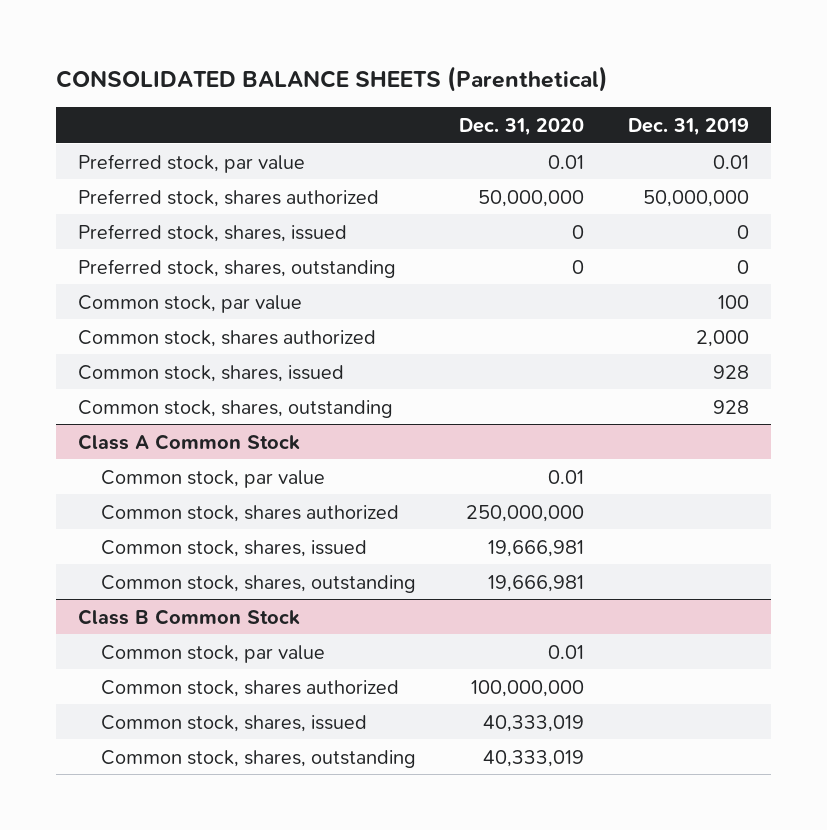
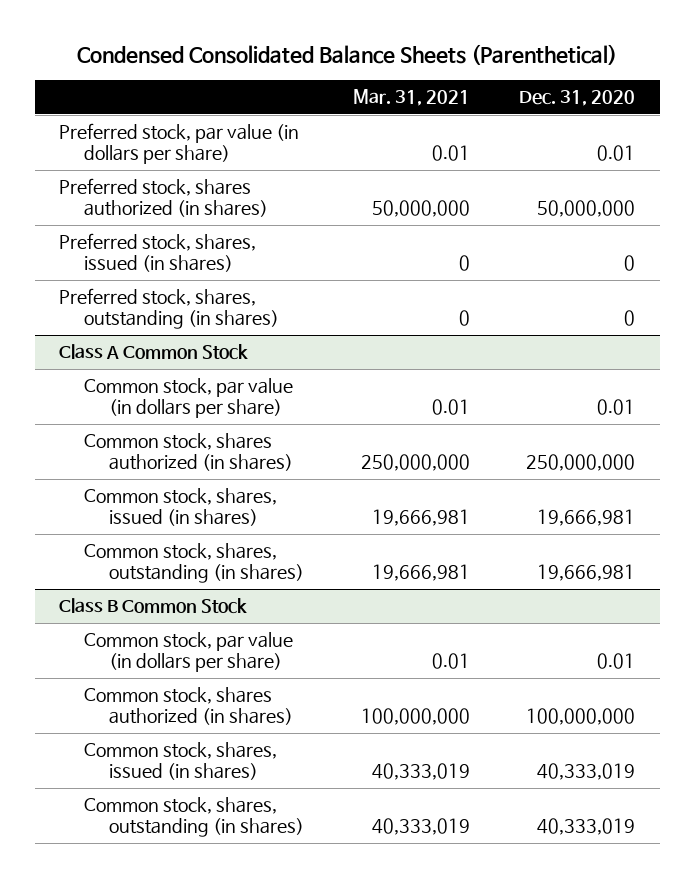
- CONSOLIDATED BALANCE SHEETS (Parenthetical)
+ Condensed Consolidated Balance Sheets (Parenthetical)
- | Dec. 31, 2020 | Dec. 31, 2019
+ | Mar. 31, 2021 | Dec. 31, 2020
- Preferred stock, par value | 0.01 | 0.01
- Preferred stock, shares authorized | 50,000,000 | 50,000,000
- Preferred stock, shares, issued | 0 | 0
- Preferred stock, shares, outstanding | 0 | 0
- Common stock, par value | | 100
- Common stock, shares authorized | | 2,000
- Common stock, shares, issued | | 928
- Common stock, shares, outstanding | | 928
+ Preferred stock, par value (in dollars per share) | 0.01 | 0.01
+ Preferred stock, shares authorized (in shares) | 50,000,000 | 50,000,000
+ Preferred stock, shares, issued (in shares) | 0 | 0
+ Preferred stock, shares, outstanding (in shares) | 0 | 0
@ Class A Common Stock
- Common stock, par value | 0.01 |
- Common stock, shares authorized | 250,000,000 |
- Common stock, shares, issued | 19,666,981 |
- Common stock, shares, outstanding | 19,666,981 |
+ Common stock, par value (in dollars per share) | 0.01 | 0.01
+ Common stock, shares authorized (in shares) | 250,000,000 | 250,000,000
+ Common stock, shares, issued (in shares) | 19,666,981 | 19,666,981
+ Common stock, shares, outstanding (in shares) | 19,666,981 | 19,666,981
@ Class B Common Stock
- Common stock, par value | 0.01 |
- Common stock, shares authorized | 100,000,000 |
- Common stock, shares, issued | 40,333,019 |
- Common stock, shares, outstanding | 40,333,019 |
+ Common stock, par value (in dollars per share) | 0.01 | 0.01
+ Common stock, shares authorized (in shares) | 100,000,000 | 100,000,000
+ Common stock, shares, issued (in shares) | 40,333,019 | 40,333,019
+ Common stock, shares, outstanding (in shares) | 40,333,019 | 40,333,019

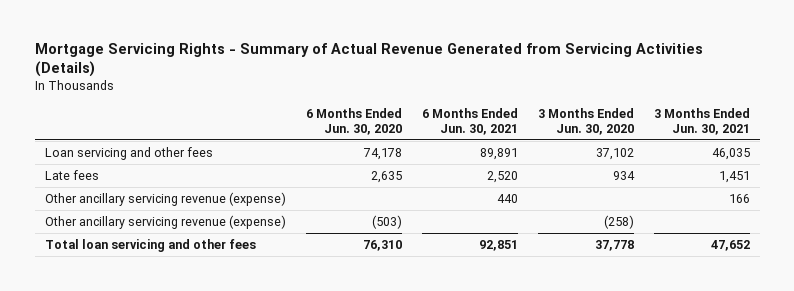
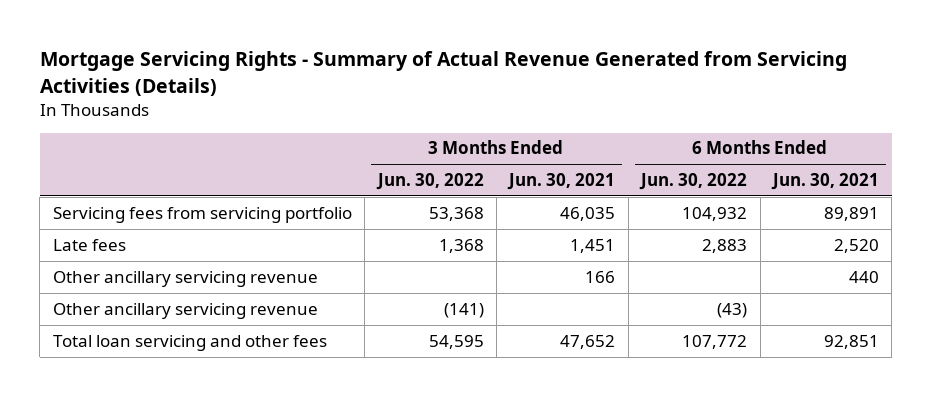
- | 6 Months Ended Jun. 30, 2020 | 6 Months Ended Jun. 30, 2021 | 3 Months Ended Jun. 30, 2020 | 3 Months Ended Jun. 30, 2021
+ | 3 Months Ended Jun. 30, 2022 | 3 Months Ended Jun. 30, 2021 | 6 Months Ended Jun. 30, 2022 | 6 Months Ended Jun. 30, 2021
- Loan servicing and other fees | 74,178 | 89,891 | 37,102 | 46,035
+ Servicing fees from servicing portfolio | 53,368 | 46,035 | 104,932 | 89,891
- Other ancillary servicing revenue (expense) | | 440 | | 166
- Other ancillary servicing revenue (expense) | (503) | | (258) |
+ Other ancillary servicing revenue | | 166 | | 440
+ Other ancillary servicing revenue | (141) | | (43) |

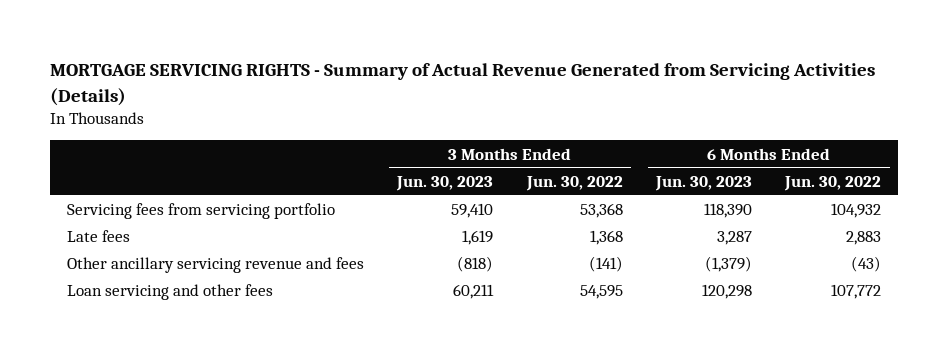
- Mortgage Servicing Rights - Summary of Actual Revenue Generated from Servicing Activities (Details)
+ MORTGAGE SERVICING RIGHTS - Summary of Actual Revenue Generated from Servicing Activities (Details)
- | 3 Months Ended Jun. 30, 2022 | 3 Months Ended Jun. 30, 2021 | 6 Months Ended Jun. 30, 2022 | 6 Months Ended Jun. 30, 2021
+ | 3 Months Ended Jun. 30, 2023 | 3 Months Ended Jun. 30, 2022 | 6 Months Ended Jun. 30, 2023 | 6 Months Ended Jun. 30, 2022
- Other ancillary servicing revenue | | 166 | | 440
- Other ancillary servicing revenue | (141) | | (43) |
- Total loan servicing and other fees | 54,595 | 47,652 | 107,772 | 92,851
+ Other ancillary servicing revenue and fees | (818) | (141) | (1,379) | (43)
+ Loan servicing and other fees | 60,211 | 54,595 | 120,298 | 107,772

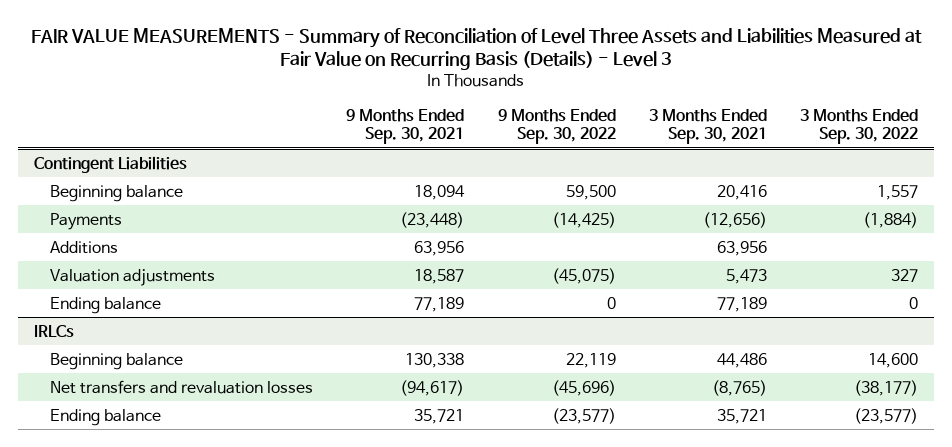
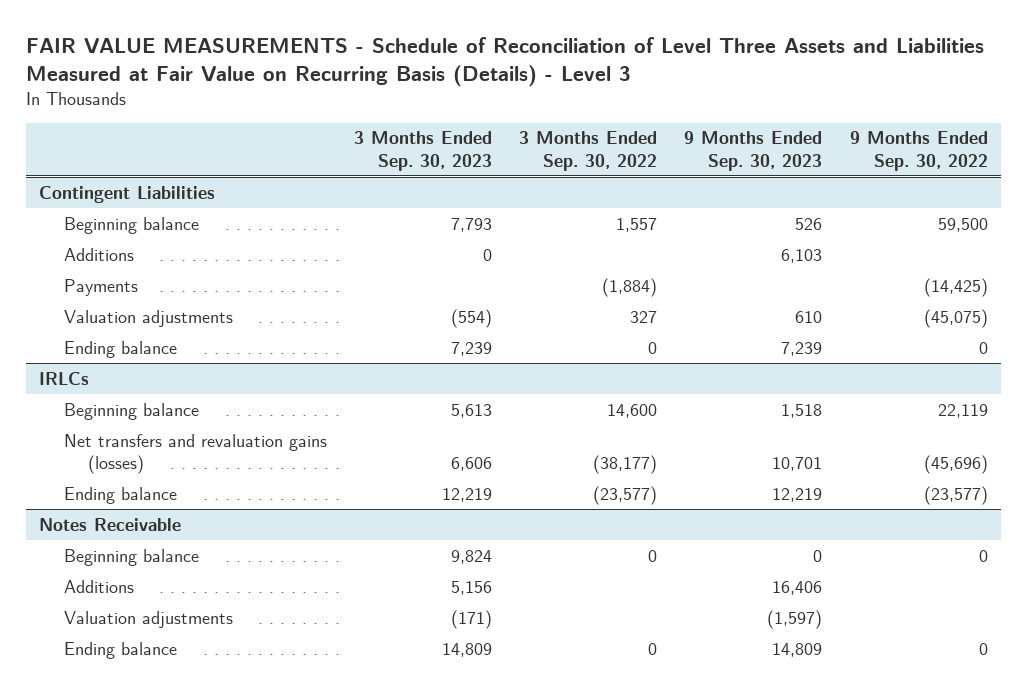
- FAIR VALUE MEASUREMENTS - Summary of Reconciliation of Level Three Assets and Liabilities Measured at Fair Value on Recurring Basis (Details) - Level 3
+ FAIR VALUE MEASUREMENTS - Schedule of Reconciliation of Level Three Assets and Liabilities Measured at Fair Value on Recurring Basis (Details) - Level 3
- | 9 Months Ended Sep. 30, 2021 | 9 Months Ended Sep. 30, 2022 | 3 Months Ended Sep. 30, 2021 | 3 Months Ended Sep. 30, 2022
+ | 3 Months Ended Sep. 30, 2023 | 3 Months Ended Sep. 30, 2022 | 9 Months Ended Sep. 30, 2023 | 9 Months Ended Sep. 30, 2022
@ Contingent Liabilities
moved down: Payments | | (1,884) | | (14,425)
@ IRLCs
- Net transfers and revaluation losses | (94,617) | (45,696) | (8,765) | (38,177)
+ Net transfers and revaluation gains (losses) | 6,606 | (38,177) | 10,701 | (45,696)
+ Notes Receivable
+ Beginning balance | 9,824 | 0 | 0 | 0
+ Additions | 5,156 | | 16,406 |
+ Valuation adjustments | (171) | | (1,597) |
+ Ending balance | 14,809 | 0 | 14,809 | 0

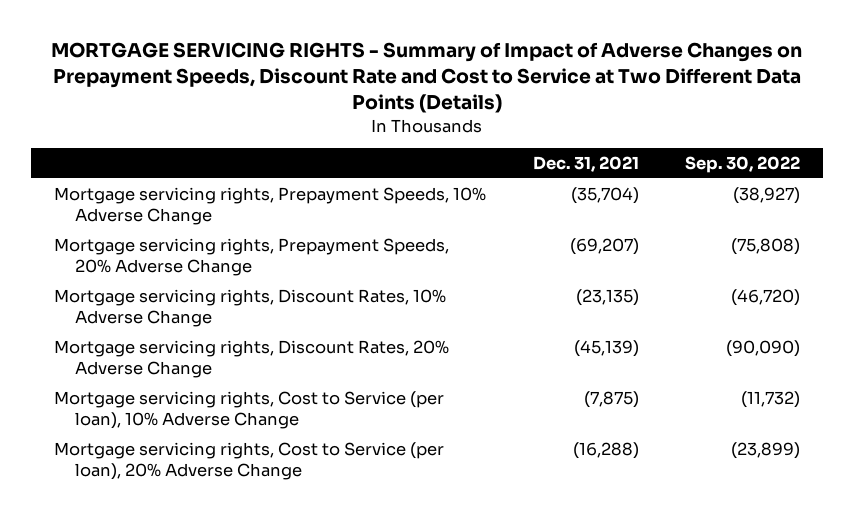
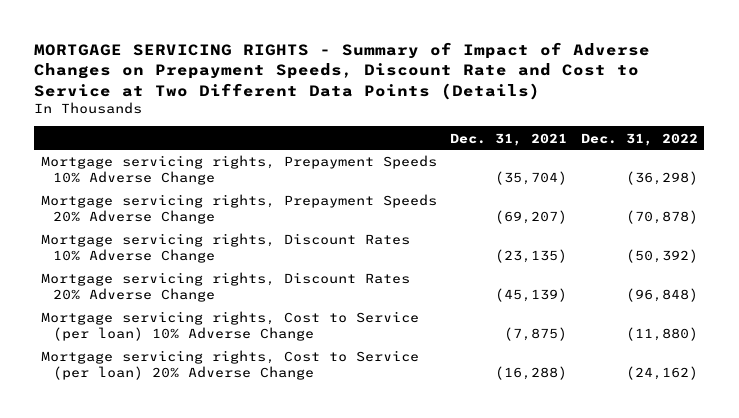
- | Dec. 31, 2021 | Sep. 30, 2022
+ | Dec. 31, 2021 | Dec. 31, 2022
- Mortgage servicing rights, Prepayment Speeds, 10% Adverse Change | (35,704) | (38,927)
- Mortgage servicing rights, Prepayment Speeds, 20% Adverse Change | (69,207) | (75,808)
- Mortgage servicing rights, Discount Rates, 10% Adverse Change | (23,135) | (46,720)
- Mortgage servicing rights, Discount Rates, 20% Adverse Change | (45,139) | (90,090)
- Mortgage servicing rights, Cost to Service (per loan), 10% Adverse Change | (7,875) | (11,732)
- Mortgage servicing rights, Cost to Service (per loan), 20% Adverse Change | (16,288) | (23,899)
+ Mortgage servicing rights, Prepayment Speeds 10% Adverse Change | (35,704) | (36,298)
+ Mortgage servicing rights, Prepayment Speeds 20% Adverse Change | (69,207) | (70,878)
+ Mortgage servicing rights, Discount Rates 10% Adverse Change | (23,135) | (50,392)
+ Mortgage servicing rights, Discount Rates 20% Adverse Change | (45,139) | (96,848)
+ Mortgage servicing rights, Cost to Service (per loan) 10% Adverse Change | (7,875) | (11,880)
+ Mortgage servicing rights, Cost to Service (per loan) 20% Adverse Change | (16,288) | (24,162)

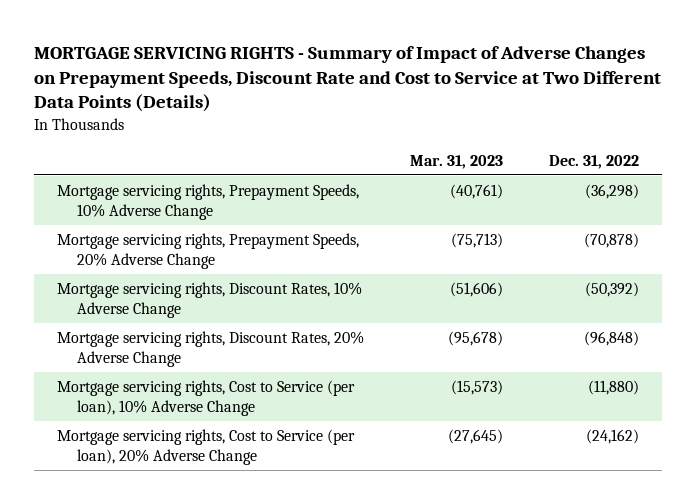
- | Dec. 31, 2021 | Dec. 31, 2022
+ | Mar. 31, 2023 | Dec. 31, 2022
- Mortgage servicing rights, Prepayment Speeds 10% Adverse Change | (35,704) | (36,298)
- Mortgage servicing rights, Prepayment Speeds 20% Adverse Change | (69,207) | (70,878)
- Mortgage servicing rights, Discount Rates 10% Adverse Change | (23,135) | (50,392)
- Mortgage servicing rights, Discount Rates 20% Adverse Change | (45,139) | (96,848)
- Mortgage servicing rights, Cost to Service (per loan) 10% Adverse Change | (7,875) | (11,880)
- Mortgage servicing rights, Cost to Service (per loan) 20% Adverse Change | (16,288) | (24,162)
+ Mortgage servicing rights, Prepayment Speeds, 10% Adverse Change | (40,761) | (36,298)
+ Mortgage servicing rights, Prepayment Speeds, 20% Adverse Change | (75,713) | (70,878)
+ Mortgage servicing rights, Discount Rates, 10% Adverse Change | (51,606) | (50,392)
+ Mortgage servicing rights, Discount Rates, 20% Adverse Change | (95,678) | (96,848)
+ Mortgage servicing rights, Cost to Service (per loan), 10% Adverse Change | (15,573) | (11,880)
+ Mortgage servicing rights, Cost to Service (per loan), 20% Adverse Change | (27,645) | (24,162)

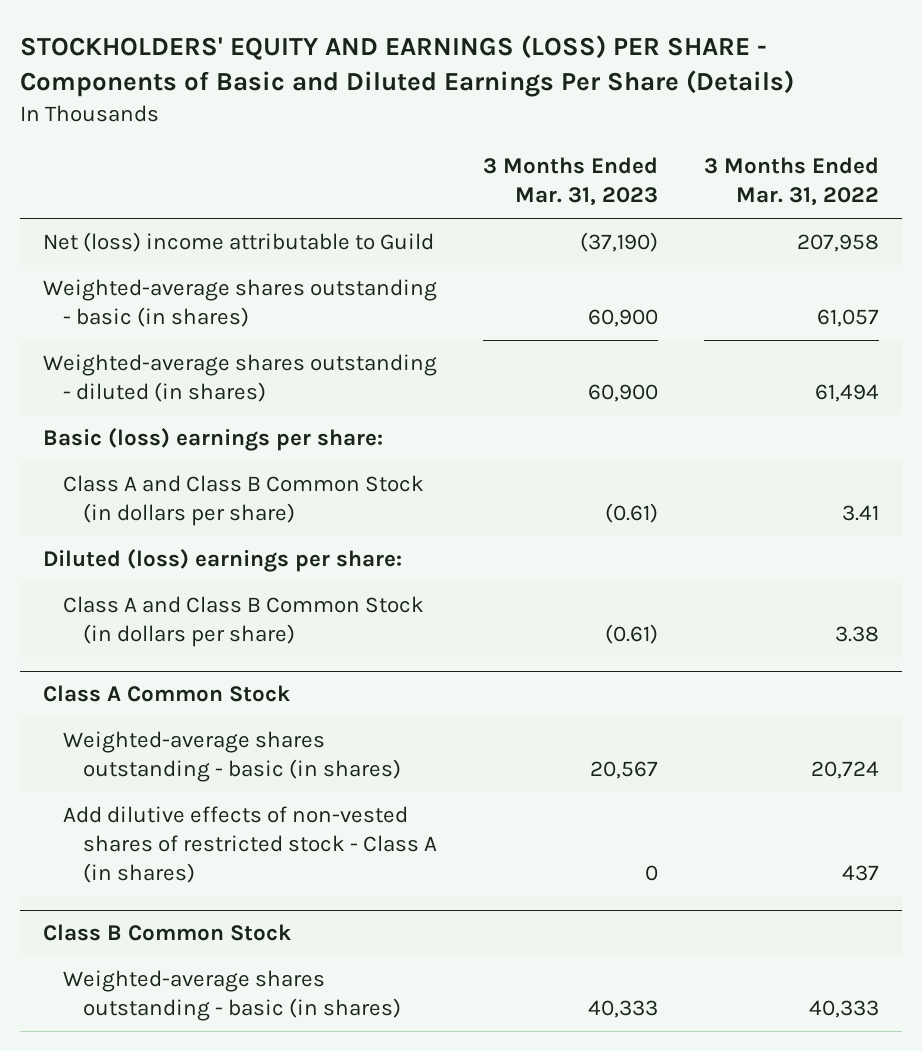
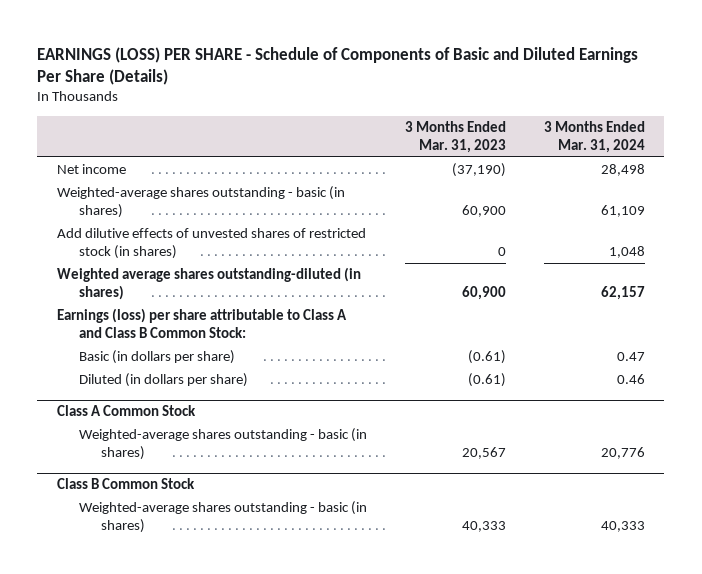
- STOCKHOLDERS' EQUITY AND EARNINGS (LOSS) PER SHARE - Components of Basic and Diluted Earnings Per Share (Details)
+ EARNINGS (LOSS) PER SHARE - Schedule of Components of Basic and Diluted Earnings Per Share (Details)
- | 3 Months Ended Mar. 31, 2023 | 3 Months Ended Mar. 31, 2022
+ | 3 Months Ended Mar. 31, 2023 | 3 Months Ended Mar. 31, 2024
- Net (loss) income attributable to Guild | (37,190) | 207,958
+ Net income | (37,190) | 28,498
- Weighted-average shares outstanding - diluted (in shares) | 60,900 | 61,494
- Basic (loss) earnings per share:
- Class A and Class B Common Stock (in dollars per share) | (0.61) | 3.41
- Diluted (loss) earnings per share:
- Class A and Class B Common Stock (in dollars per share) | (0.61) | 3.38
+ Add dilutive effects of unvested shares of restricted stock (in shares) | 0 | 1,048
+ Weighted average shares outstanding-diluted (in shares) | 60,900 | 62,157
+ Earnings (loss) per share attributable to Class A and Class B Common Stock:
+ Basic (in dollars per share) | (0.61) | 0.47
+ Diluted (in dollars per share) | (0.61) | 0.46
@ Class A Common Stock
- Add dilutive effects of non-vested shares of restricted stock - Class A (in shares) | 0 | 437

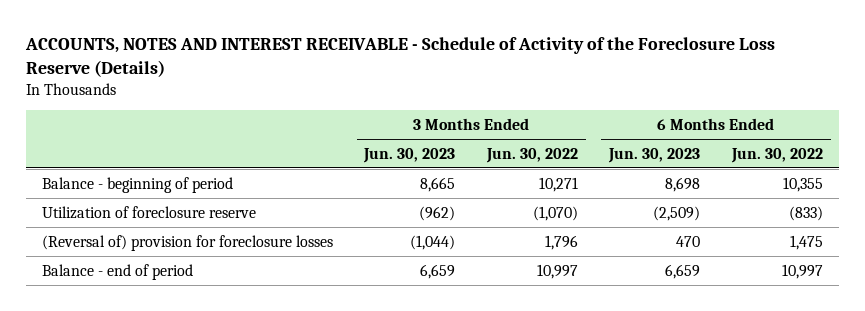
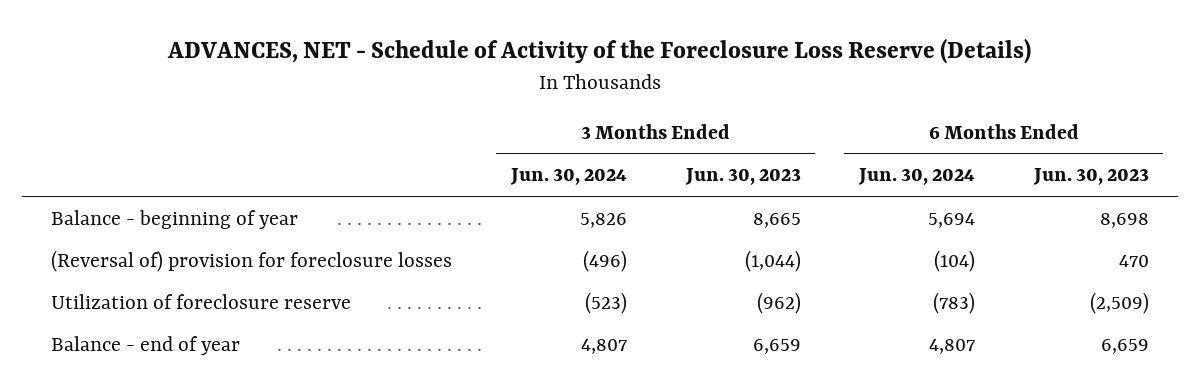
- ACCOUNTS, NOTES AND INTEREST RECEIVABLE - Schedule of Activity of the Foreclosure Loss Reserve (Details)
+ ADVANCES, NET - Schedule of Activity of the Foreclosure Loss Reserve (Details)
- | 3 Months Ended Jun. 30, 2023 | 3 Months Ended Jun. 30, 2022 | 6 Months Ended Jun. 30, 2023 | 6 Months Ended Jun. 30, 2022
+ | 3 Months Ended Jun. 30, 2024 | 3 Months Ended Jun. 30, 2023 | 6 Months Ended Jun. 30, 2024 | 6 Months Ended Jun. 30, 2023
- Balance - beginning of period | 8,665 | 10,271 | 8,698 | 10,355
+ Balance - beginning of year | 5,826 | 8,665 | 5,694 | 8,698
- Balance - end of period | 6,659 | 10,997 | 6,659 | 10,997
moved down: Utilization of foreclosure reserve | (523) | (962) | (783) | (2,509)
+ Balance - end of year | 4,807 | 6,659 | 4,807 | 6,659

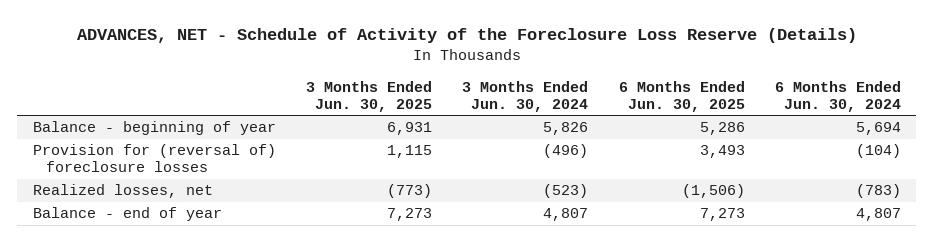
- | 3 Months Ended Jun. 30, 2024 | 3 Months Ended Jun. 30, 2023 | 6 Months Ended Jun. 30, 2024 | 6 Months Ended Jun. 30, 2023
+ | 3 Months Ended Jun. 30, 2025 | 3 Months Ended Jun. 30, 2024 | 6 Months Ended Jun. 30, 2025 | 6 Months Ended Jun. 30, 2024
- (Reversal of) provision for foreclosure losses | (496) | (1,044) | (104) | 470
- Utilization of foreclosure reserve | (523) | (962) | (783) | (2,509)
+ Provision for (reversal of) foreclosure losses | 1,115 | (496) | 3,493 | (104)
+ Realized losses, net | (773) | (523) | (1,506) | (783)

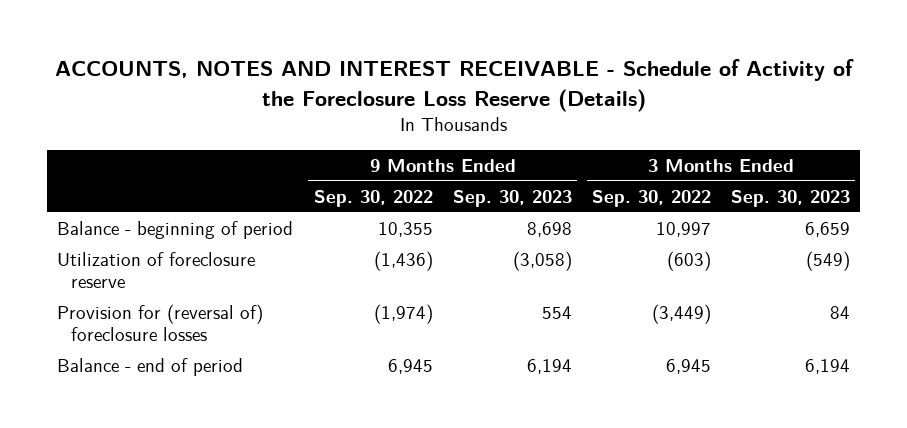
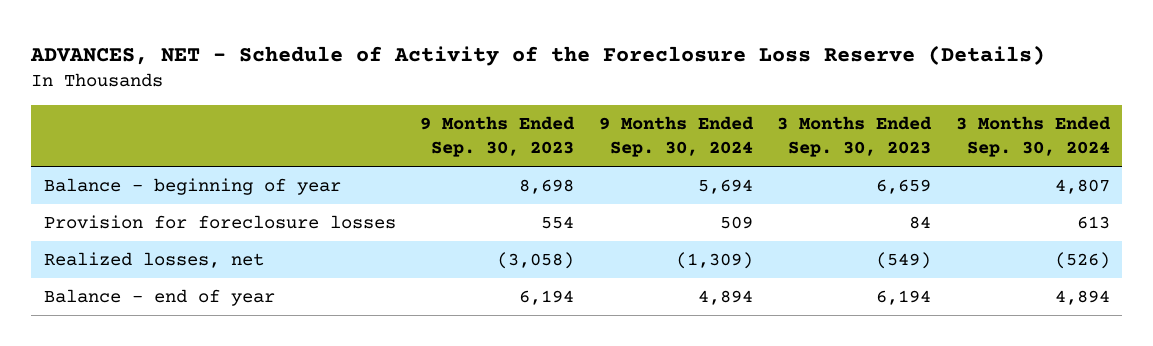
- ACCOUNTS, NOTES AND INTEREST RECEIVABLE - Schedule of Activity of the Foreclosure Loss Reserve (Details)
+ ADVANCES, NET - Schedule of Activity of the Foreclosure Loss Reserve (Details)
- | 9 Months Ended Sep. 30, 2022 | 9 Months Ended Sep. 30, 2023 | 3 Months Ended Sep. 30, 2022 | 3 Months Ended Sep. 30, 2023
+ | 9 Months Ended Sep. 30, 2023 | 9 Months Ended Sep. 30, 2024 | 3 Months Ended Sep. 30, 2023 | 3 Months Ended Sep. 30, 2024
- Balance - beginning of period | 10,355 | 8,698 | 10,997 | 6,659
- Utilization of foreclosure reserve | (1,436) | (3,058) | (603) | (549)
- Provision for (reversal of) foreclosure losses | (1,974) | 554 | (3,449) | 84
- Balance - end of period | 6,945 | 6,194 | 6,945 | 6,194
+ Balance - beginning of year | 8,698 | 5,694 | 6,659 | 4,807
+ Provision for foreclosure losses | 554 | 509 | 84 | 613
+ Realized losses, net | (3,058) | (1,309) | (549) | (526)
+ Balance - end of year | 6,194 | 4,894 | 6,194 | 4,894

